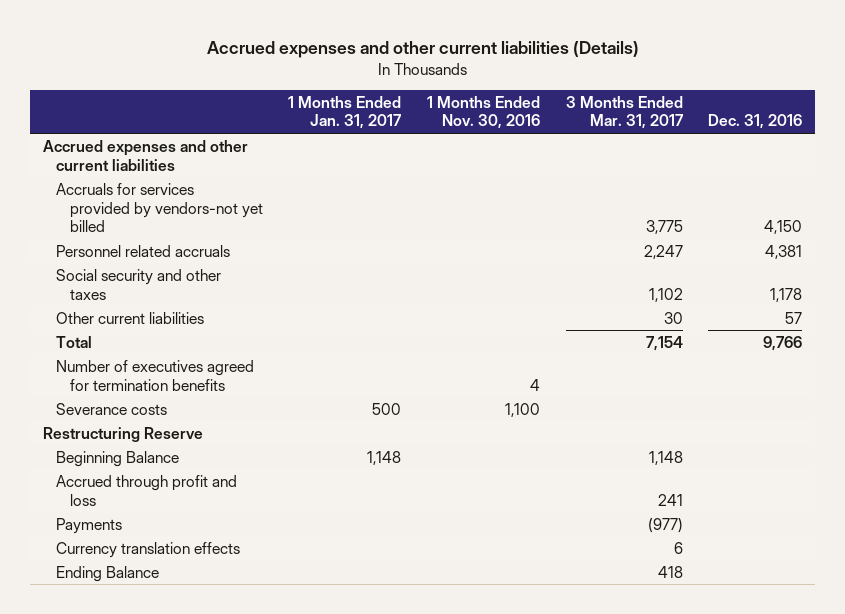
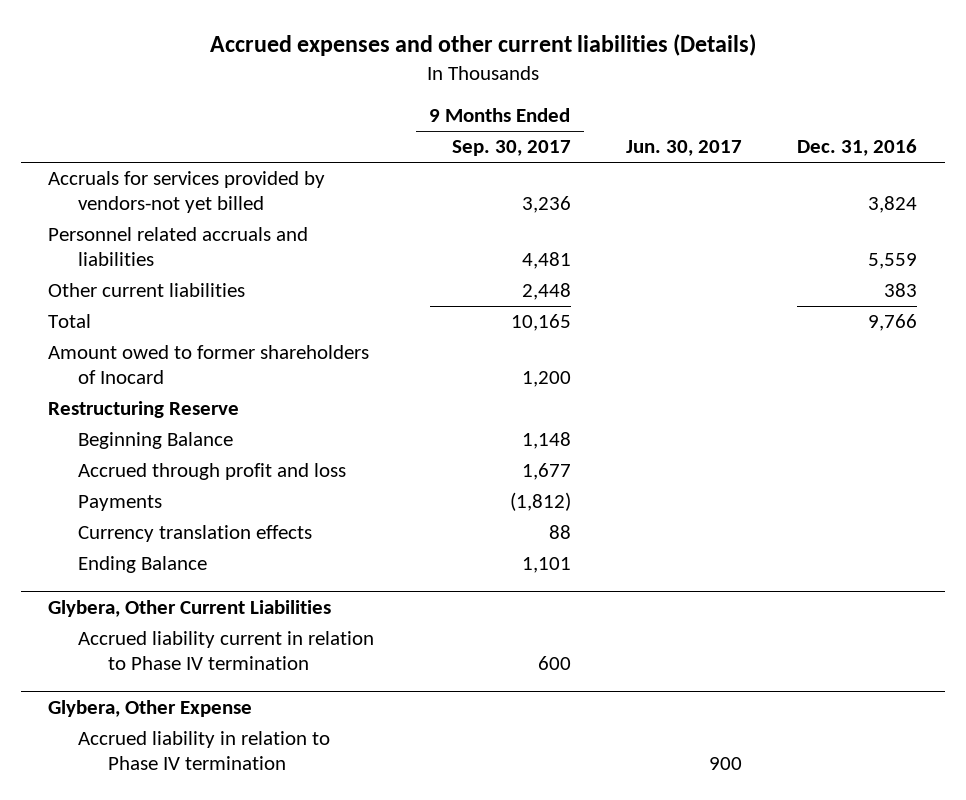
- | 1 Months Ended Jan. 31, 2017 | 1 Months Ended Nov. 30, 2016 | 3 Months Ended Mar. 31, 2017 | Dec. 31, 2016
+ | 9 Months Ended Sep. 30, 2017 | Jun. 30, 2017 | Dec. 31, 2016
- Accrued expenses and other current liabilities
- Accruals for services provided by vendors-not yet billed | | | 3,775 | 4,150
- Personnel related accruals | | | 2,247 | 4,381
- Social security and other taxes | | | 1,102 | 1,178
- Other current liabilities | | | 30 | 57
+ Accruals for services provided by vendors-not yet billed | 3,236 | | 3,824
+ Personnel related accruals and liabilities | 4,481 | | 5,559
+ Other current liabilities | 2,448 | | 383
- Number of executives agreed for termination benefits | | 4 | |
- Severance costs | 500 | 1,100 | |
+ Amount owed to former shareholders of Inocard | 1,200 | |
+ Glybera, Other Current Liabilities
+ Accrued liability current in relation to Phase IV termination | 600 | |
+ Glybera, Other Expense
+ Accrued liability in relation to Phase IV termination | | 900 |

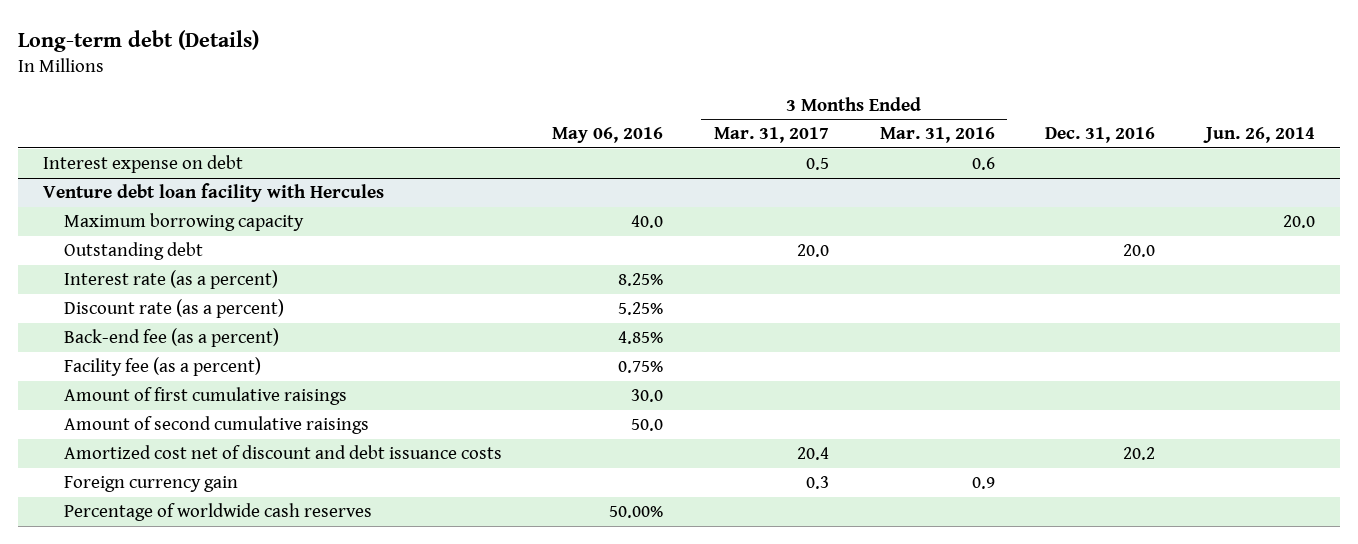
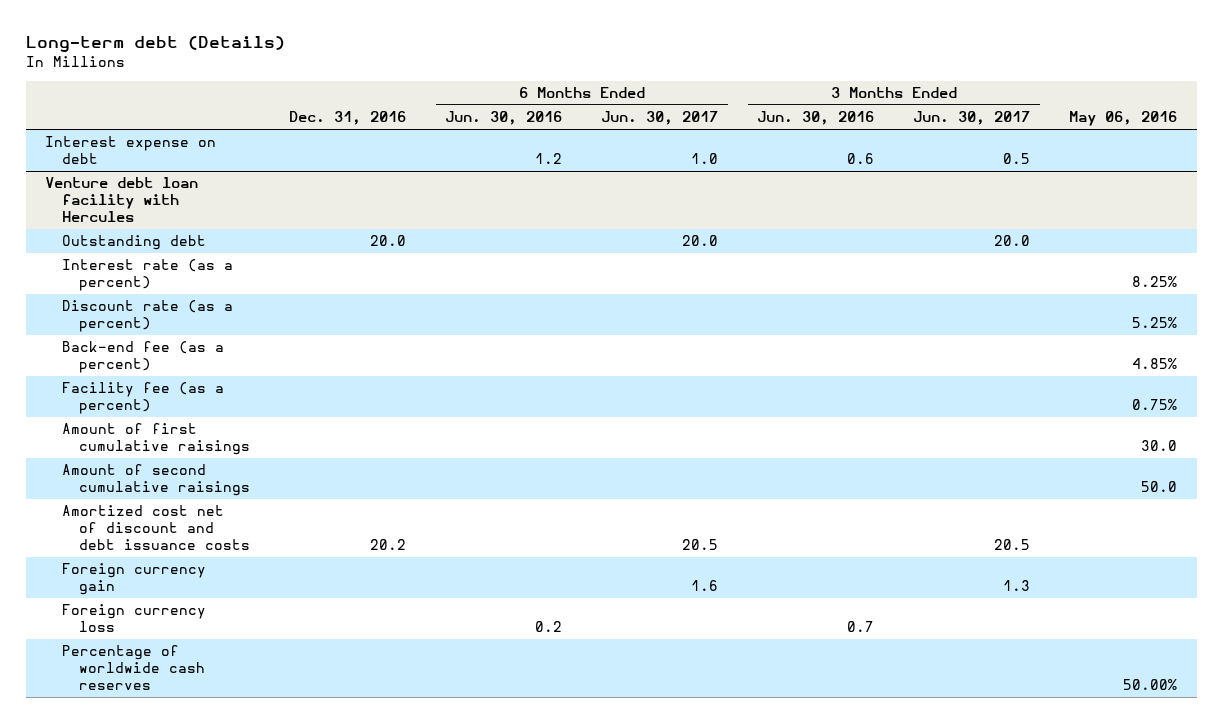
- | May 06, 2016 | 3 Months Ended Mar. 31, 2017 | 3 Months Ended Mar. 31, 2016 | Dec. 31, 2016 | Jun. 26, 2014
+ | Dec. 31, 2016 | 6 Months Ended Jun. 30, 2016 | 6 Months Ended Jun. 30, 2017 | 3 Months Ended Jun. 30, 2016 | 3 Months Ended Jun. 30, 2017 | May 06, 2016
@ Venture debt loan facility with Hercules
- Maximum borrowing capacity | 40.0 | | | | 20.0
+ Foreign currency loss | | 0.2 | | 0.7 | |

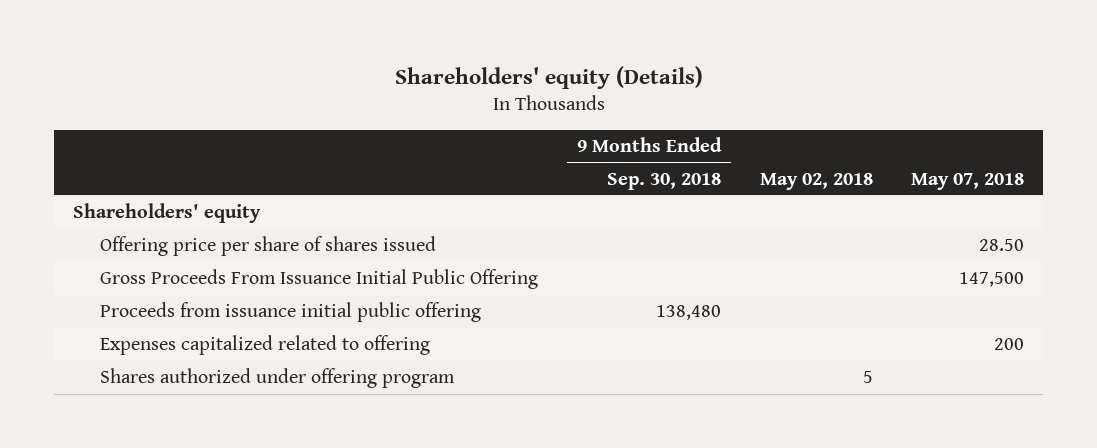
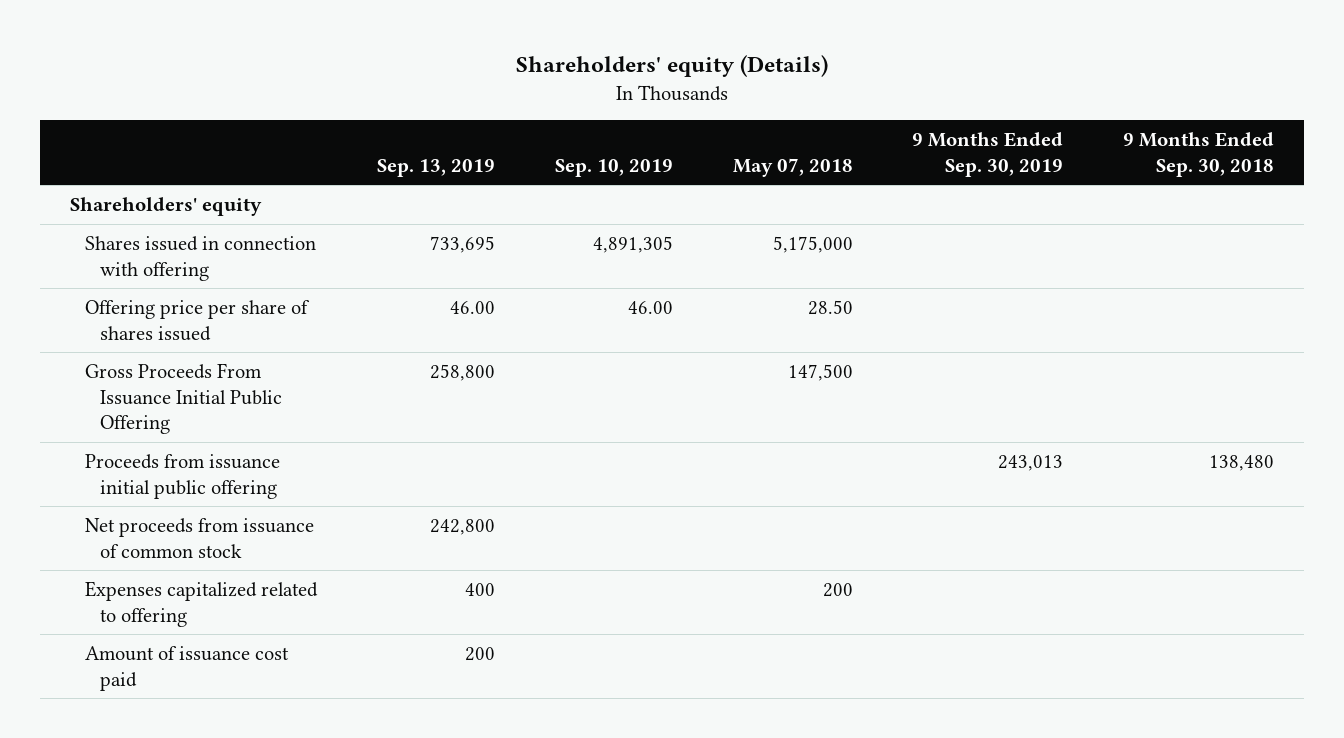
- | 9 Months Ended Sep. 30, 2018 | May 02, 2018 | May 07, 2018
+ | Sep. 13, 2019 | Sep. 10, 2019 | May 07, 2018 | 9 Months Ended Sep. 30, 2019 | 9 Months Ended Sep. 30, 2018
+ Shares issued in connection with offering | 733,695 | 4,891,305 | 5,175,000 | |
+ Net proceeds from issuance of common stock | 242,800 | | | |
- Shares authorized under offering program | | 5 |
+ Amount of issuance cost paid | 200 | | | |

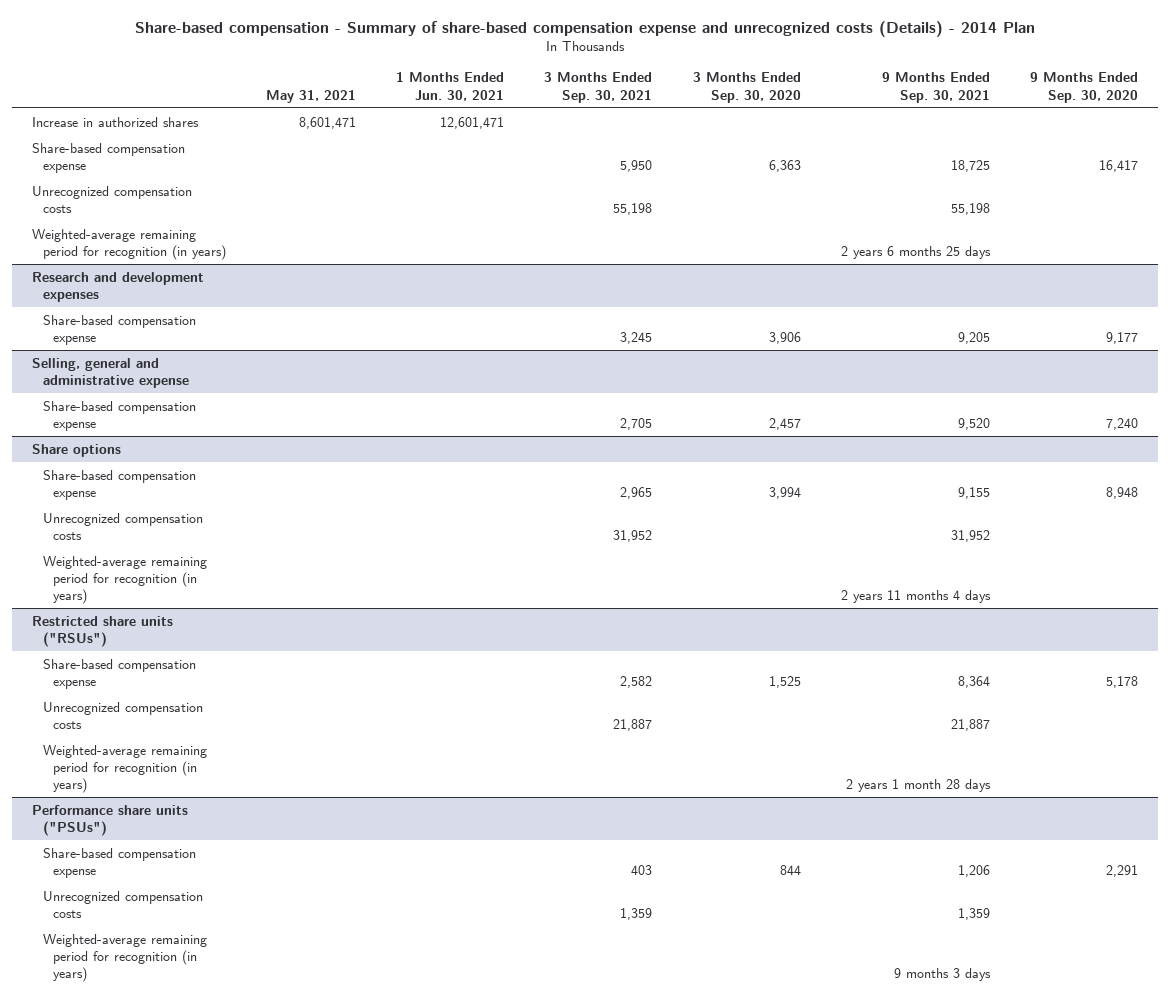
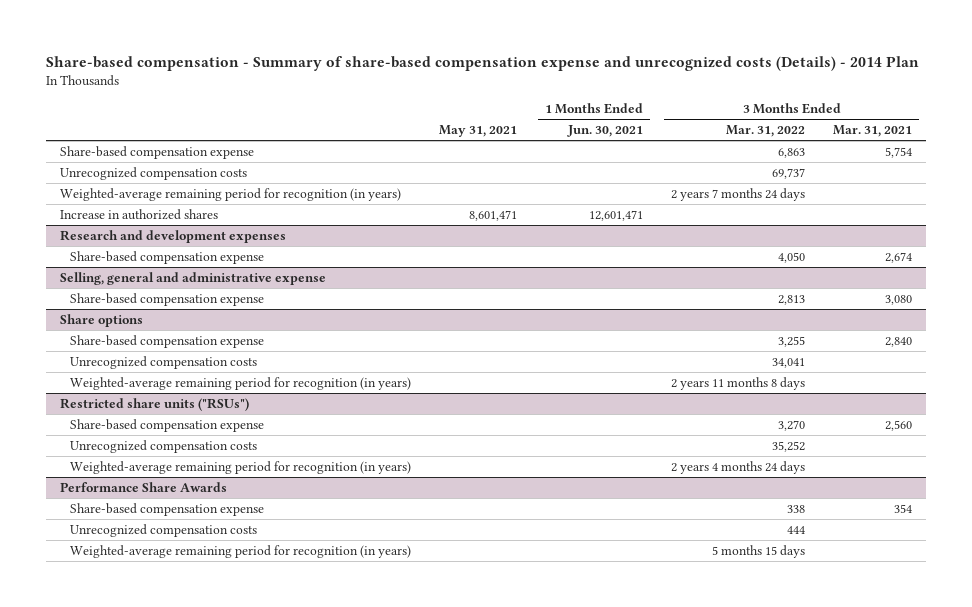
- | May 31, 2021 | 1 Months Ended Jun. 30, 2021 | 3 Months Ended Sep. 30, 2021 | 3 Months Ended Sep. 30, 2020 | 9 Months Ended Sep. 30, 2021 | 9 Months Ended Sep. 30, 2020
+ | May 31, 2021 | 1 Months Ended Jun. 30, 2021 | 3 Months Ended Mar. 31, 2022 | 3 Months Ended Mar. 31, 2021
moved down: Increase in authorized shares | 8,601,471 | 12,601,471 | |
- Performance share units ("PSUs")
+ Performance Share Awards

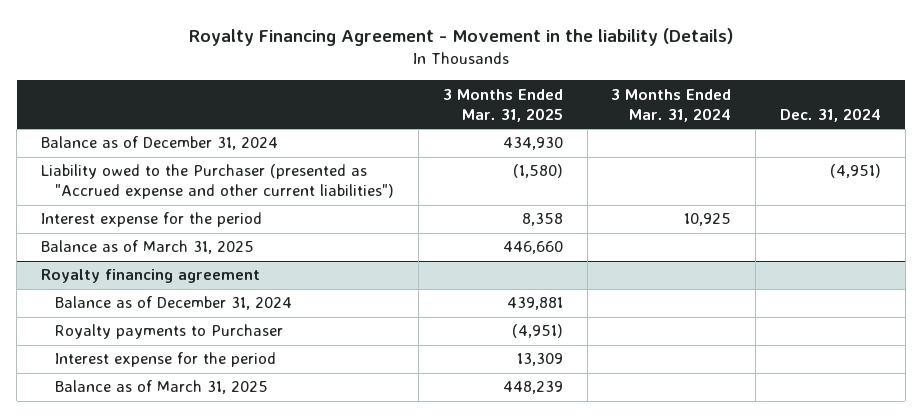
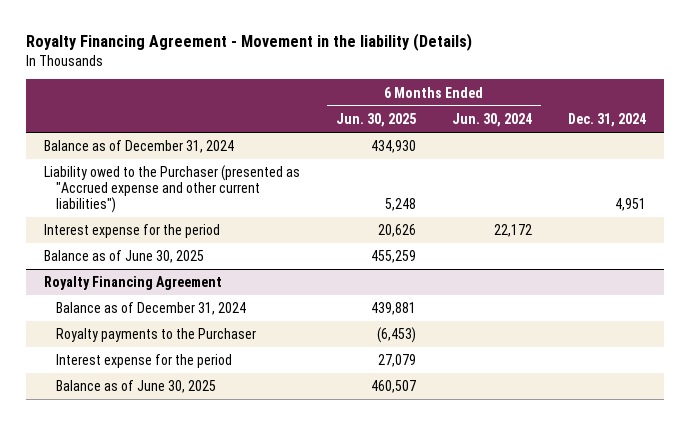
- | 3 Months Ended Mar. 31, 2025 | 3 Months Ended Mar. 31, 2024 | Dec. 31, 2024
+ | 6 Months Ended Jun. 30, 2025 | 6 Months Ended Jun. 30, 2024 | Dec. 31, 2024
- Liability owed to the Purchaser (presented as "Accrued expense and other current liabilities") | (1,580) | | (4,951)
+ Liability owed to the Purchaser (presented as "Accrued expense and other current liabilities") | 5,248 | | 4,951
- Balance as of March 31, 2025 | 446,660 | |
- Royalty financing agreement
+ Balance as of June 30, 2025 | 455,259 | |
+ Royalty Financing Agreement
- Royalty payments to Purchaser | (4,951) | |
+ Royalty payments to the Purchaser | (6,453) | |
- Balance as of March 31, 2025 | 448,239 | |
+ Balance as of June 30, 2025 | 460,507 | |

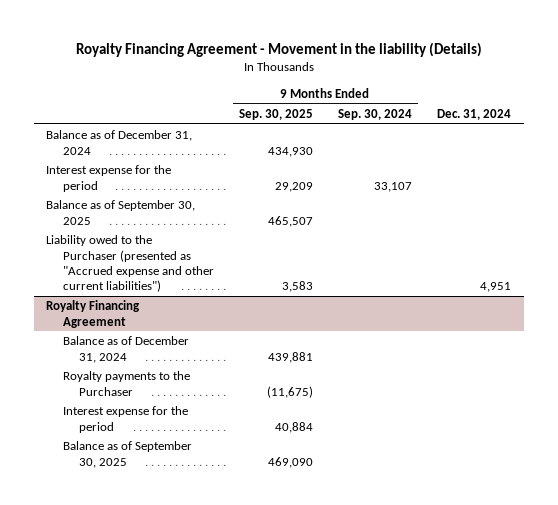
- | 6 Months Ended Jun. 30, 2025 | 6 Months Ended Jun. 30, 2024 | Dec. 31, 2024
+ | 9 Months Ended Sep. 30, 2025 | 9 Months Ended Sep. 30, 2024 | Dec. 31, 2024
- Balance as of June 30, 2025 | 455,259 | |
+ Balance as of September 30, 2025 | 465,507 | |
moved down: Liability owed to the Purchaser (presented as "Accrued expense and other current liabilities") | 3,583 | | 4,951
@ Royalty Financing Agreement
- Balance as of June 30, 2025 | 460,507 | |
+ Balance as of September 30, 2025 | 469,090 | |

